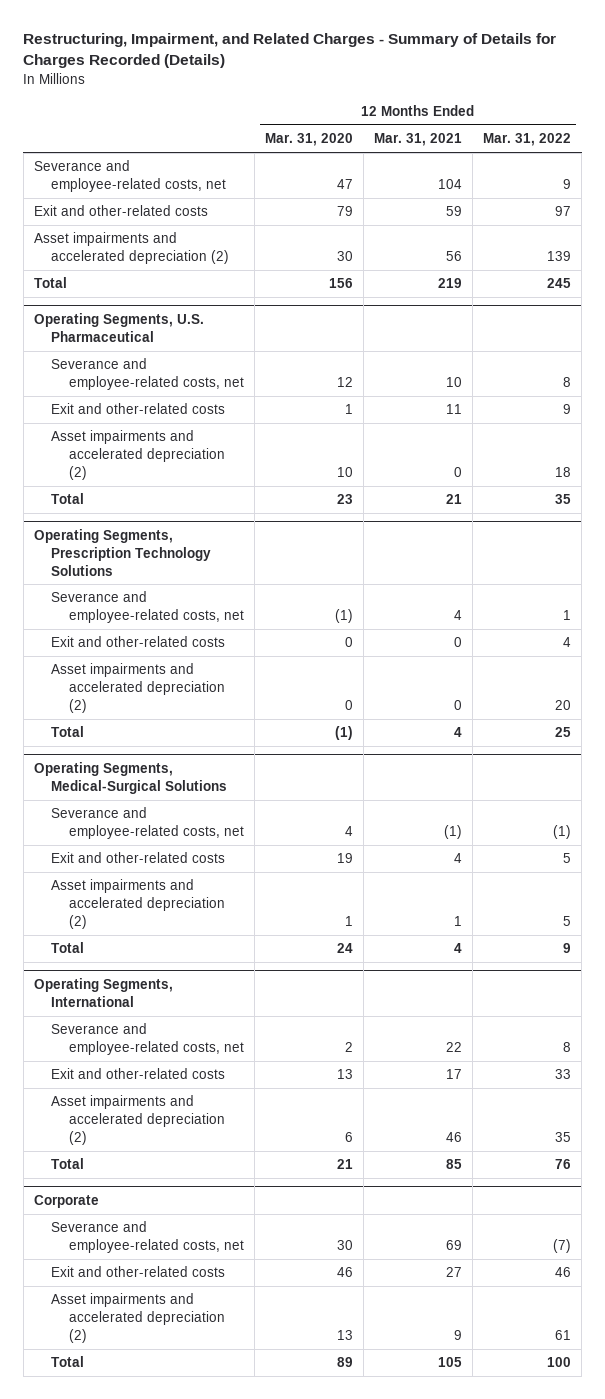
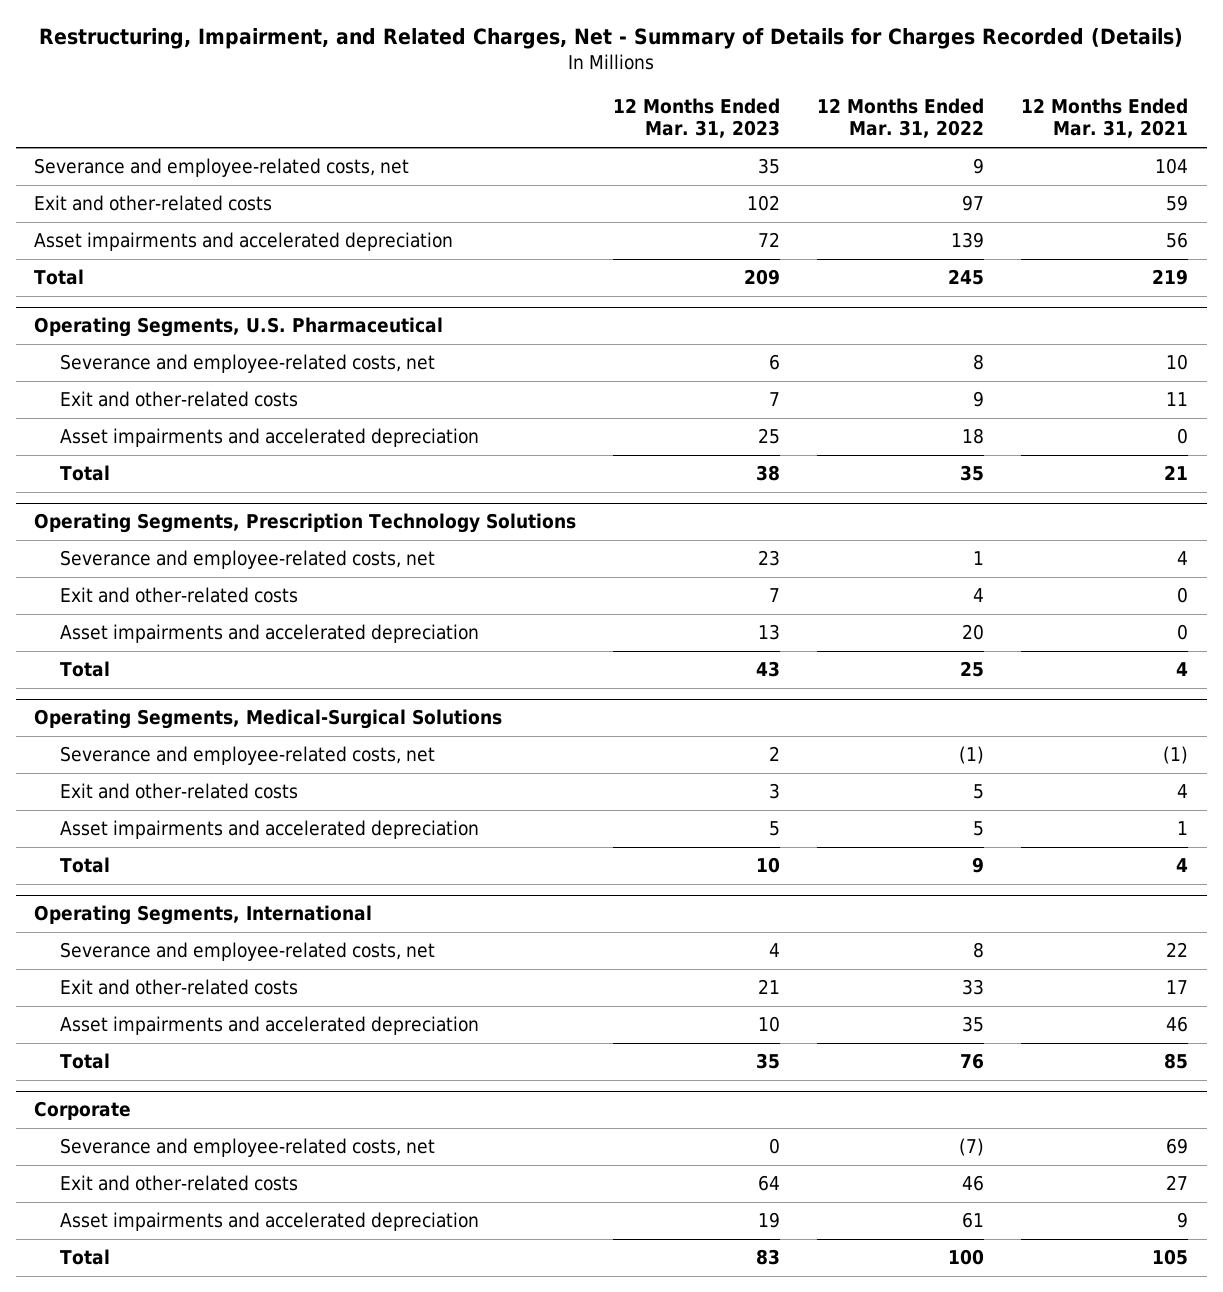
- Restructuring, Impairment, and Related Charges - Summary of Details for Charges Recorded (Details)
+ Restructuring, Impairment, and Related Charges, Net - Summary of Details for Charges Recorded (Details)
- | 12 Months Ended Mar. 31, 2020 | 12 Months Ended Mar. 31, 2021 | 12 Months Ended Mar. 31, 2022
+ | 12 Months Ended Mar. 31, 2023 | 12 Months Ended Mar. 31, 2022 | 12 Months Ended Mar. 31, 2021
- Asset impairments and accelerated depreciation (2) | 30 | 56 | 139
+ Asset impairments and accelerated depreciation | 72 | 139 | 56
@ Operating Segments, U.S. Pharmaceutical
- Asset impairments and accelerated depreciation (2) | 10 | 0 | 18
+ Asset impairments and accelerated depreciation | 25 | 18 | 0
@ Operating Segments, Prescription Technology Solutions
- Asset impairments and accelerated depreciation (2) | 0 | 0 | 20
+ Asset impairments and accelerated depreciation | 13 | 20 | 0
@ Operating Segments, Medical-Surgical Solutions
- Asset impairments and accelerated depreciation (2) | 1 | 1 | 5
+ Asset impairments and accelerated depreciation | 5 | 5 | 1
@ Operating Segments, International
- Asset impairments and accelerated depreciation (2) | 6 | 46 | 35
+ Asset impairments and accelerated depreciation | 10 | 35 | 46
@ Corporate
- Asset impairments and accelerated depreciation (2) | 13 | 9 | 61
+ Asset impairments and accelerated depreciation | 19 | 61 | 9

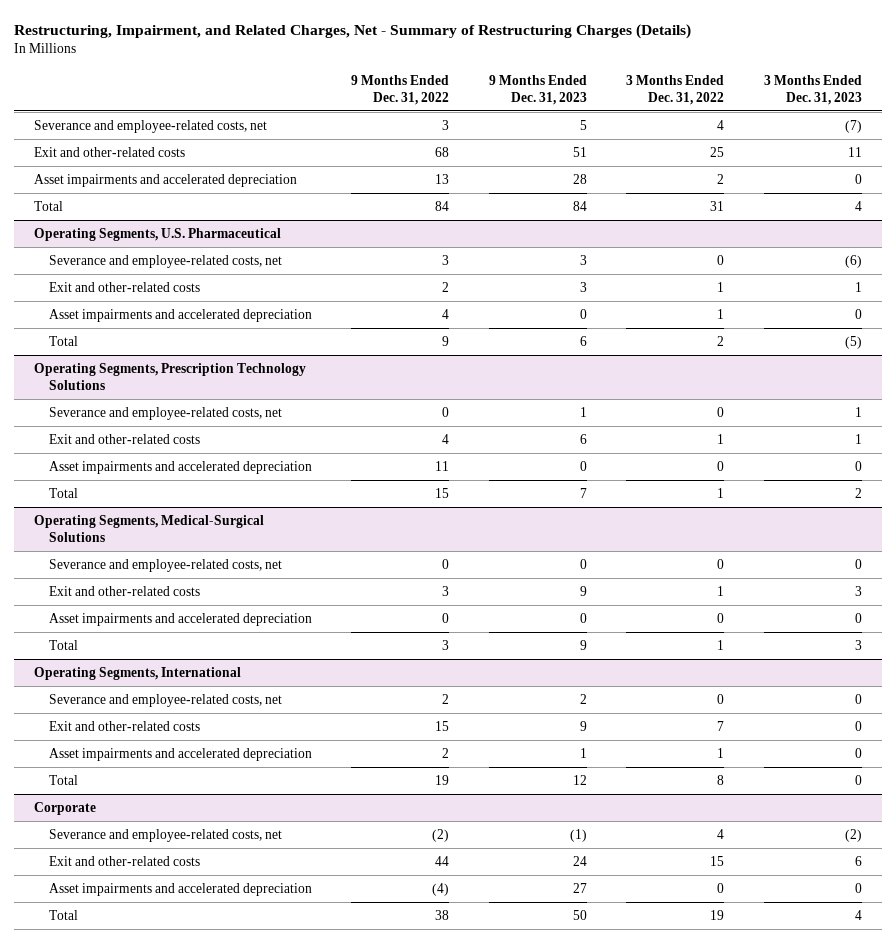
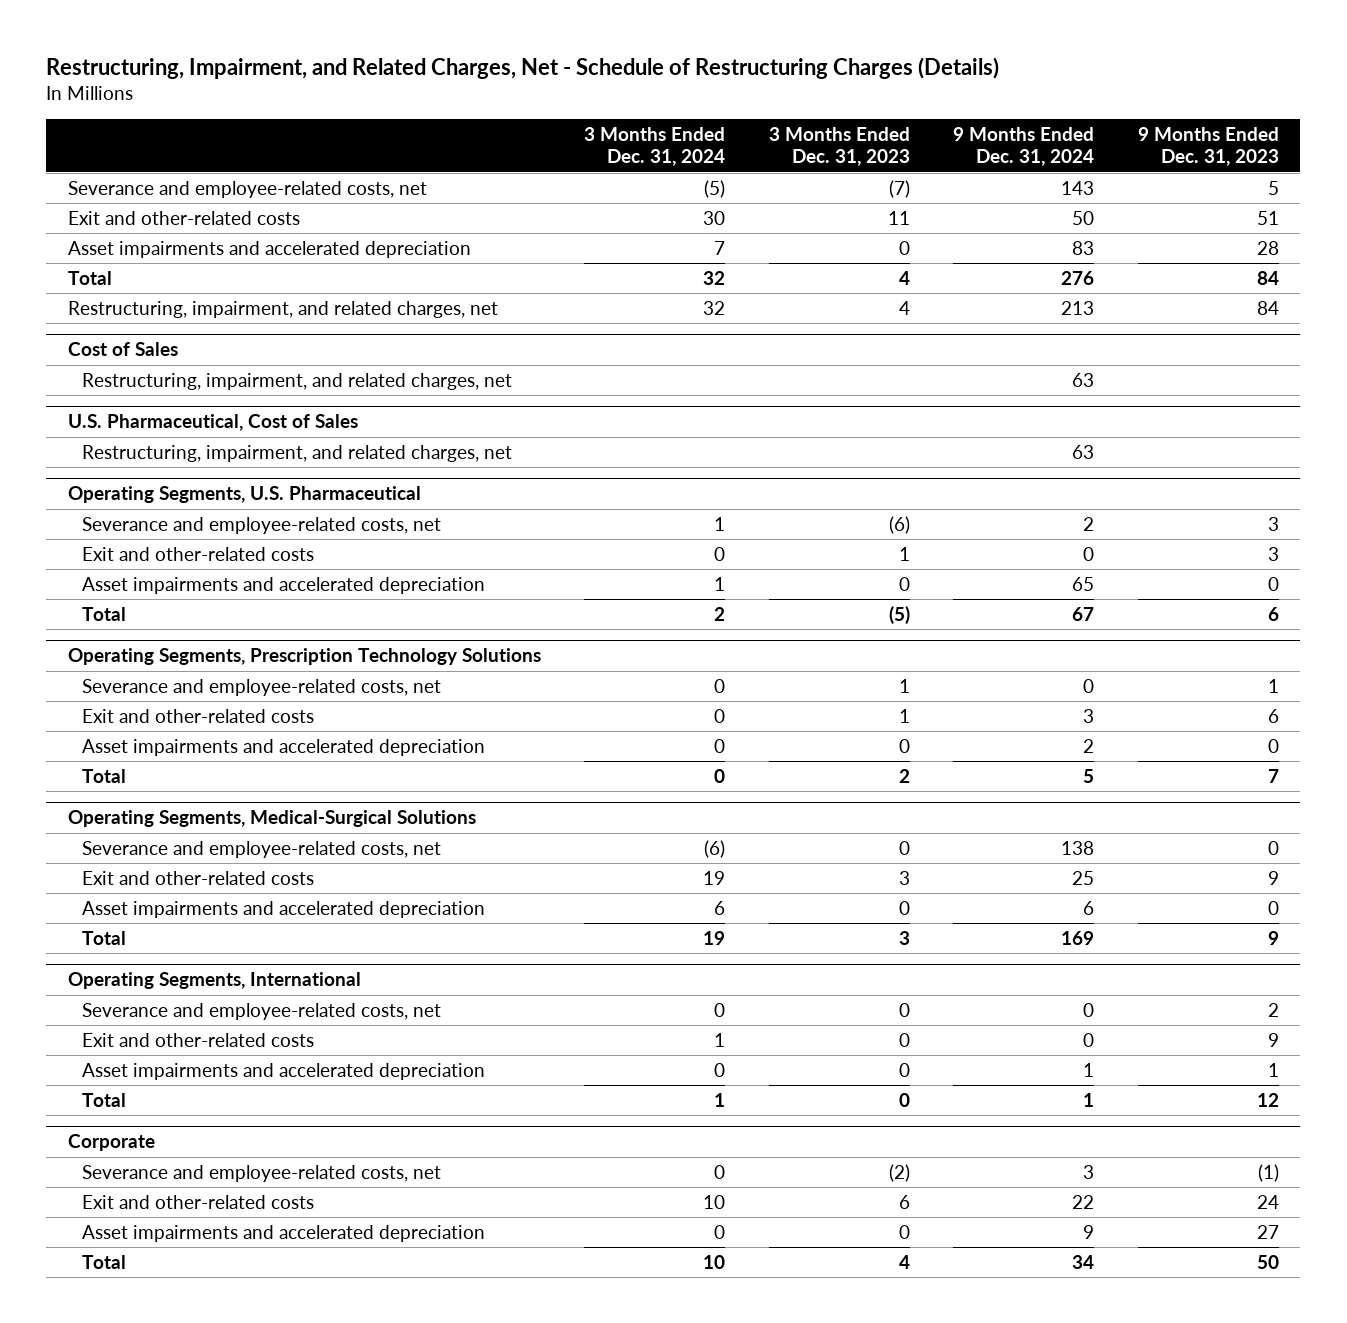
- Restructuring, Impairment, and Related Charges, Net - Summary of Restructuring Charges (Details)
+ Restructuring, Impairment, and Related Charges, Net - Schedule of Restructuring Charges (Details)
- | 9 Months Ended Dec. 31, 2022 | 9 Months Ended Dec. 31, 2023 | 3 Months Ended Dec. 31, 2022 | 3 Months Ended Dec. 31, 2023
+ | 3 Months Ended Dec. 31, 2024 | 3 Months Ended Dec. 31, 2023 | 9 Months Ended Dec. 31, 2024 | 9 Months Ended Dec. 31, 2023
+ Restructuring, impairment, and related charges, net | 32 | 4 | 213 | 84
+ Cost of Sales
+ Restructuring, impairment, and related charges, net | | | 63 |
+ U.S. Pharmaceutical, Cost of Sales
+ Restructuring, impairment, and related charges, net | | | 63 |

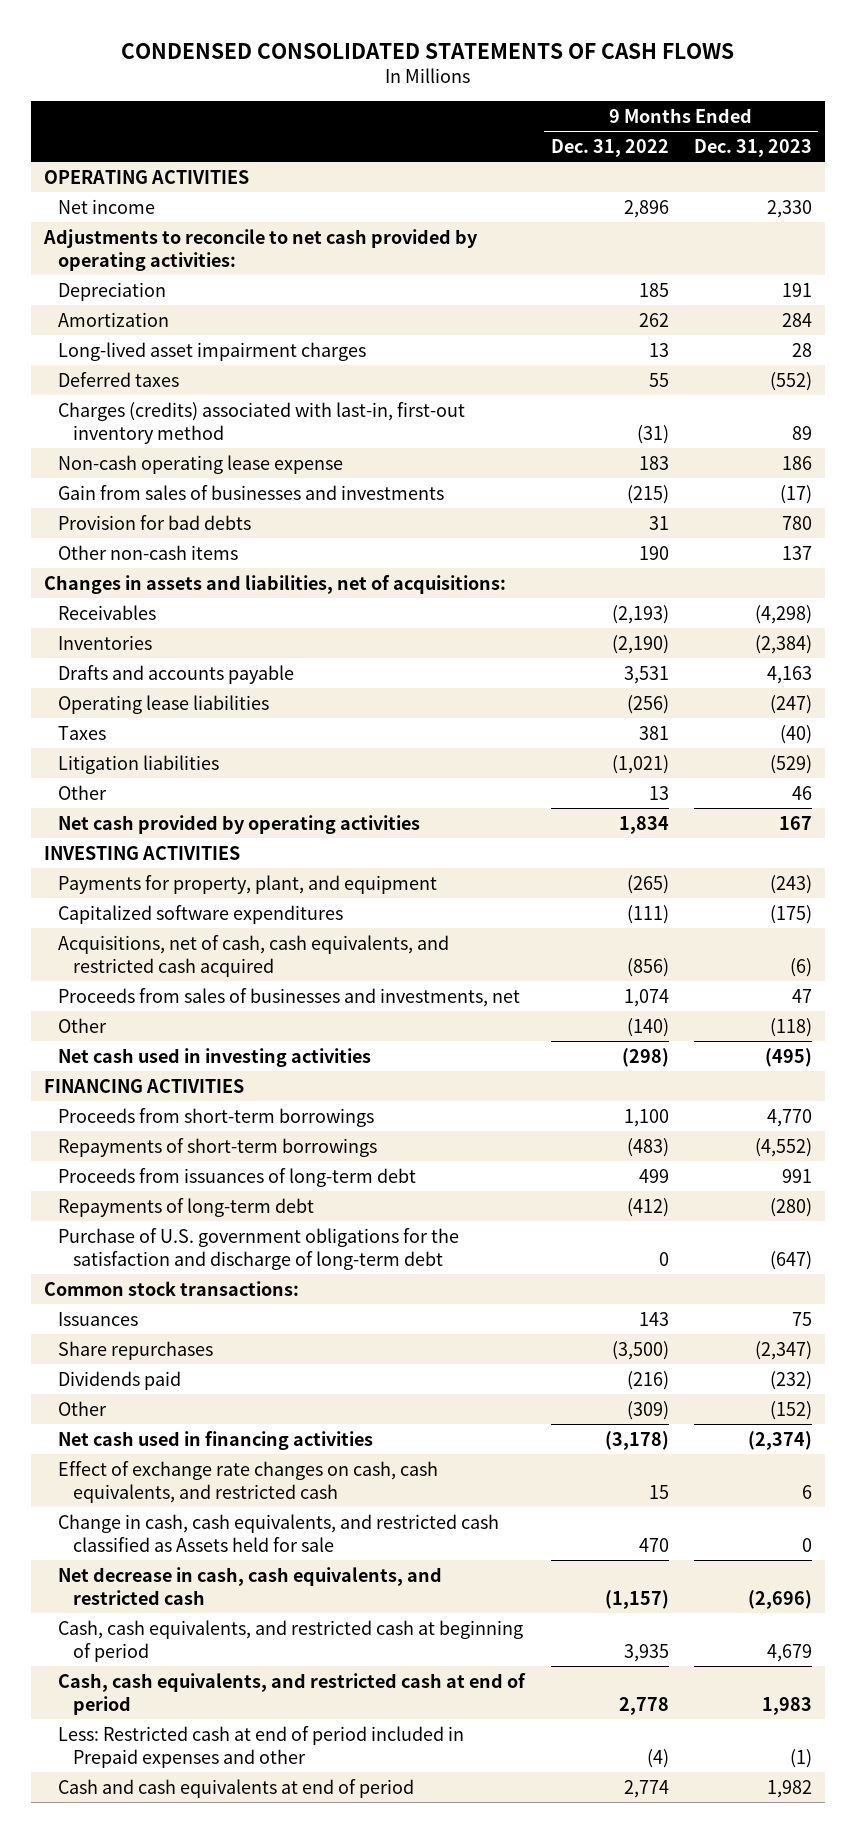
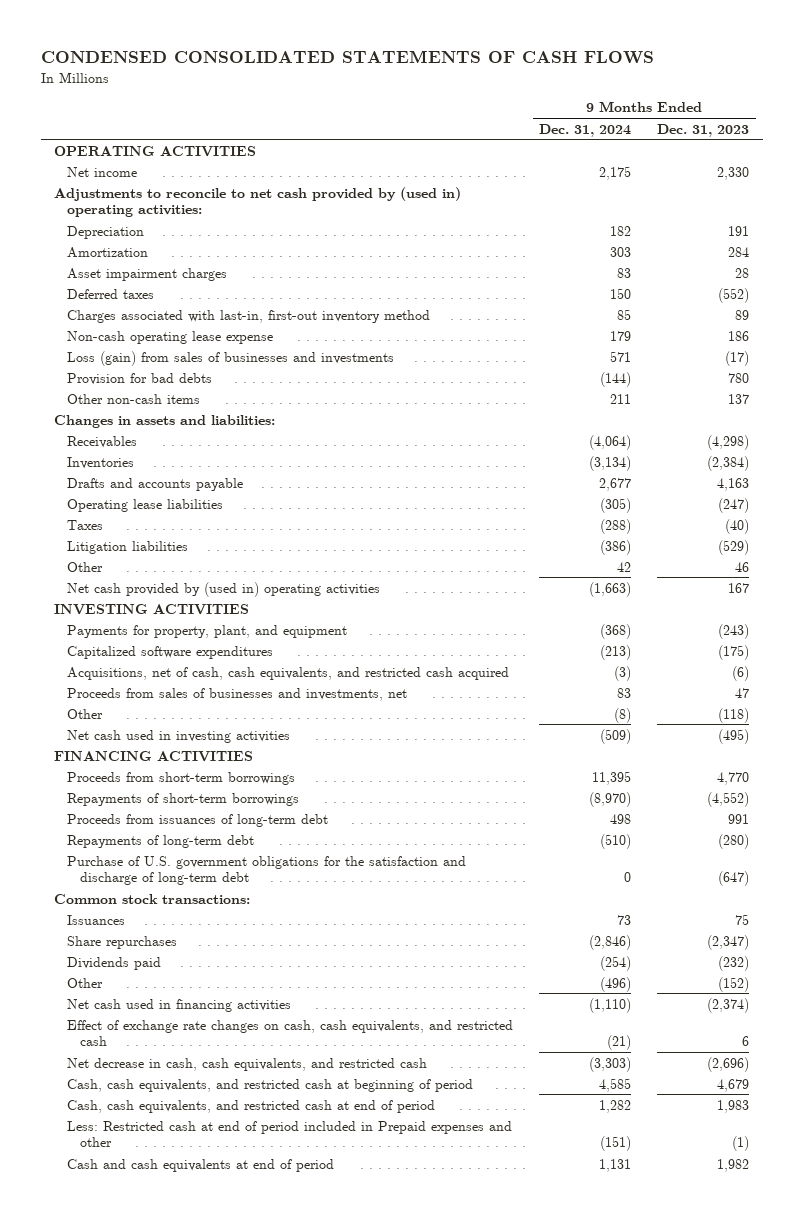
- | 9 Months Ended Dec. 31, 2022 | 9 Months Ended Dec. 31, 2023
+ | 9 Months Ended Dec. 31, 2024 | 9 Months Ended Dec. 31, 2023
- Adjustments to reconcile to net cash provided by operating activities:
+ Adjustments to reconcile to net cash provided by (used in) operating activities:
- Long-lived asset impairment charges | 13 | 28
+ Asset impairment charges | 83 | 28
- Charges (credits) associated with last-in, first-out inventory method | (31) | 89
+ Charges associated with last-in, first-out inventory method | 85 | 89
- Gain from sales of businesses and investments | (215) | (17)
+ Loss (gain) from sales of businesses and investments | 571 | (17)
- Changes in assets and liabilities, net of acquisitions:
+ Changes in assets and liabilities:
- Net cash provided by operating activities | 1,834 | 167
+ Net cash provided by (used in) operating activities | (1,663) | 167
- Change in cash, cash equivalents, and restricted cash classified as Assets held for sale | 470 | 0

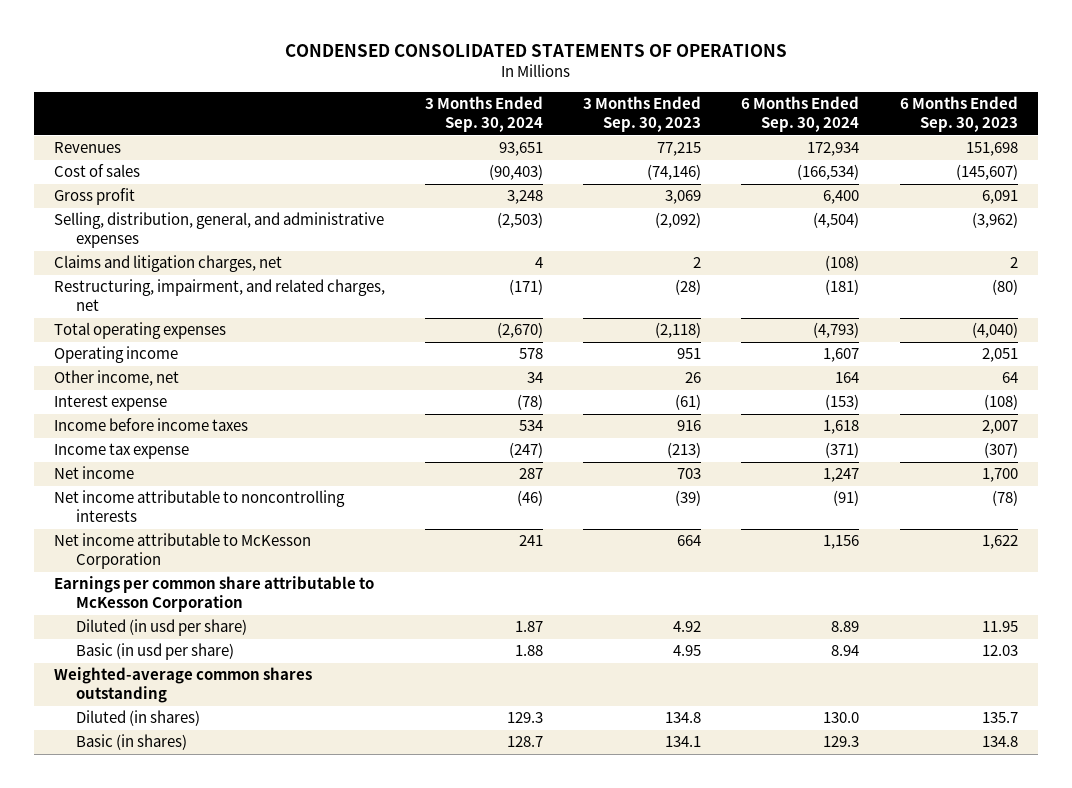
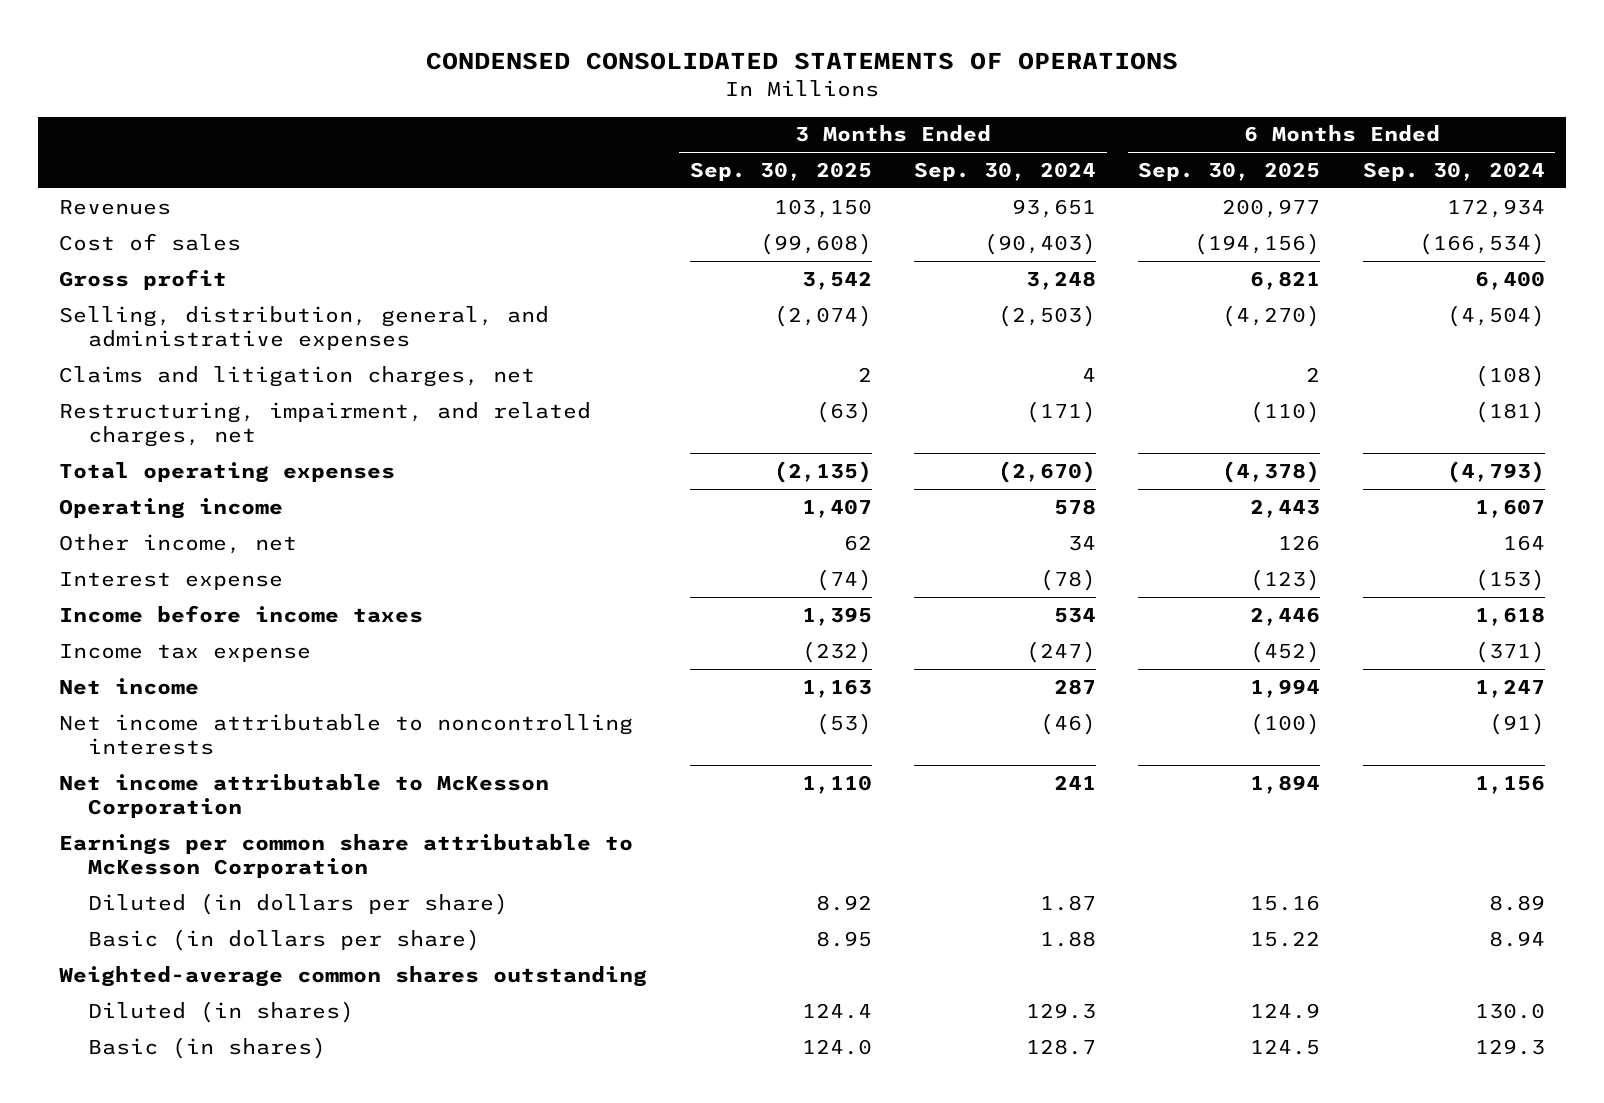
- | 3 Months Ended Sep. 30, 2024 | 3 Months Ended Sep. 30, 2023 | 6 Months Ended Sep. 30, 2024 | 6 Months Ended Sep. 30, 2023
+ | 3 Months Ended Sep. 30, 2025 | 3 Months Ended Sep. 30, 2024 | 6 Months Ended Sep. 30, 2025 | 6 Months Ended Sep. 30, 2024
- Diluted (in usd per share) | 1.87 | 4.92 | 8.89 | 11.95
- Basic (in usd per share) | 1.88 | 4.95 | 8.94 | 12.03
+ Diluted (in dollars per share) | 8.92 | 1.87 | 15.16 | 8.89
+ Basic (in dollars per share) | 8.95 | 1.88 | 15.22 | 8.94

